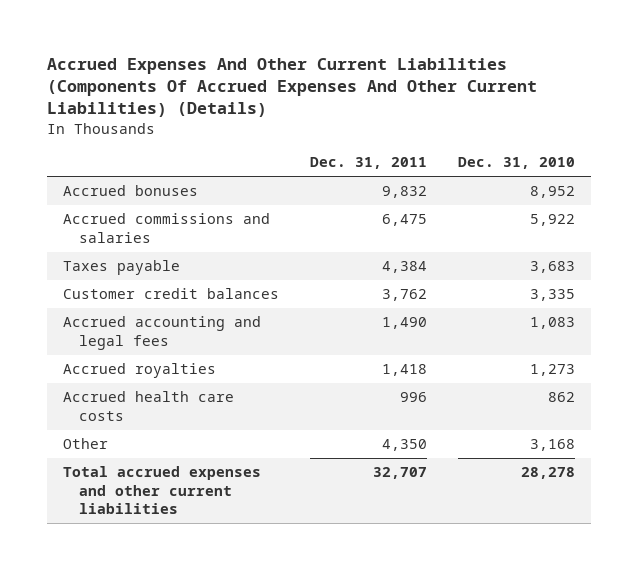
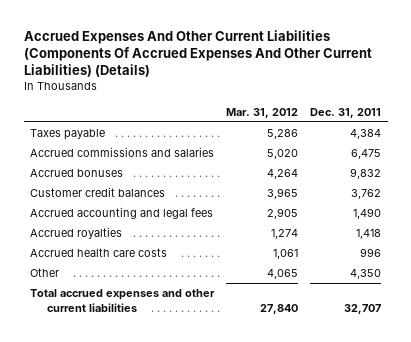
- | Dec. 31, 2011 | Dec. 31, 2010
+ | Mar. 31, 2012 | Dec. 31, 2011
moved down: Accrued commissions and salaries | 5,020 | 6,475
moved down: Accrued bonuses | 4,264 | 9,832

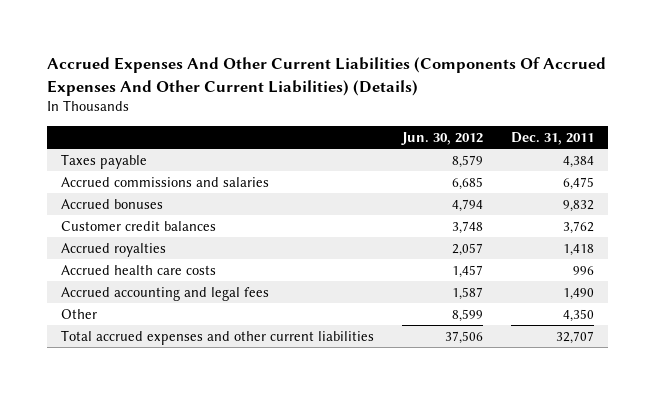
- | Mar. 31, 2012 | Dec. 31, 2011
+ | Jun. 30, 2012 | Dec. 31, 2011
moved down: Accrued accounting and legal fees | 1,587 | 1,490

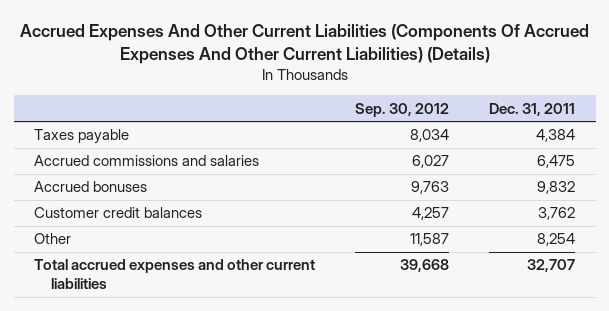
- | Jun. 30, 2012 | Dec. 31, 2011
+ | Sep. 30, 2012 | Dec. 31, 2011
- Accrued royalties | 2,057 | 1,418
- Accrued health care costs | 1,457 | 996
- Accrued accounting and legal fees | 1,587 | 1,490
- Other | 8,599 | 4,350
+ Other | 11,587 | 8,254

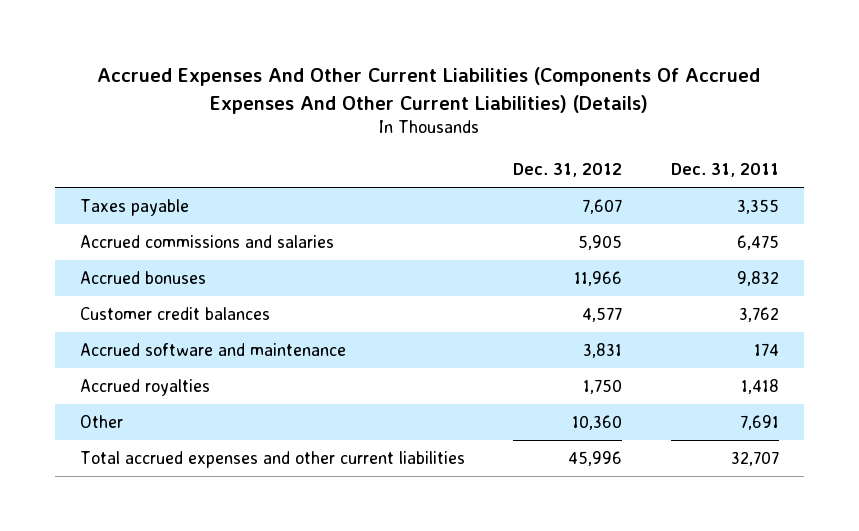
- | Sep. 30, 2012 | Dec. 31, 2011
+ | Dec. 31, 2012 | Dec. 31, 2011
- Taxes payable | 8,034 | 4,384
+ Taxes payable | 7,607 | 3,355
- Other | 11,587 | 8,254
+ Accrued software and maintenance | 3,831 | 174
+ Accrued royalties | 1,750 | 1,418
+ Other | 10,360 | 7,691

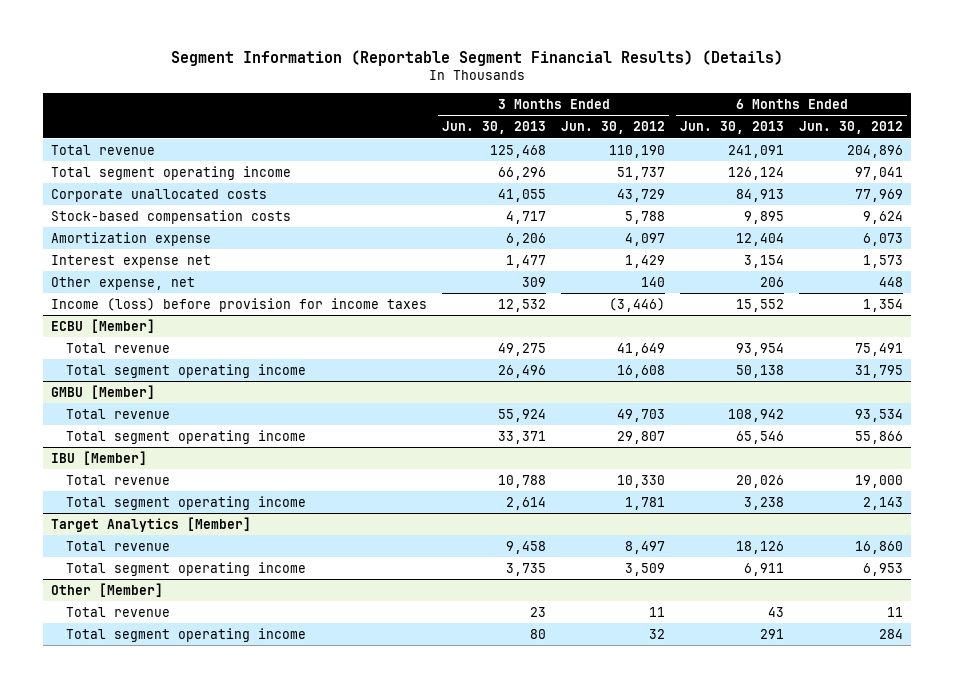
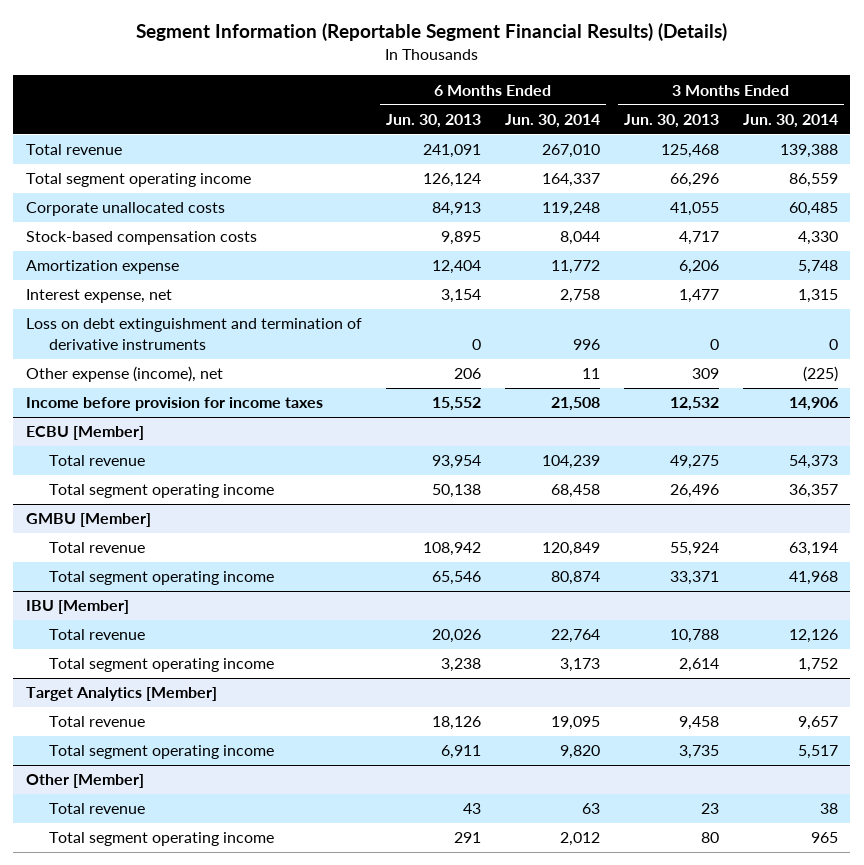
- | 3 Months Ended Jun. 30, 2013 | 3 Months Ended Jun. 30, 2012 | 6 Months Ended Jun. 30, 2013 | 6 Months Ended Jun. 30, 2012
+ | 6 Months Ended Jun. 30, 2013 | 6 Months Ended Jun. 30, 2014 | 3 Months Ended Jun. 30, 2013 | 3 Months Ended Jun. 30, 2014
- Interest expense net | 1,477 | 1,429 | 3,154 | 1,573
- Other expense, net | 309 | 140 | 206 | 448
- Income (loss) before provision for income taxes | 12,532 | (3,446) | 15,552 | 1,354
+ Interest expense, net | 3,154 | 2,758 | 1,477 | 1,315
+ Loss on debt extinguishment and termination of derivative instruments | 0 | 996 | 0 | 0
+ Other expense (income), net | 206 | 11 | 309 | (225)
+ Income before provision for income taxes | 15,552 | 21,508 | 12,532 | 14,906

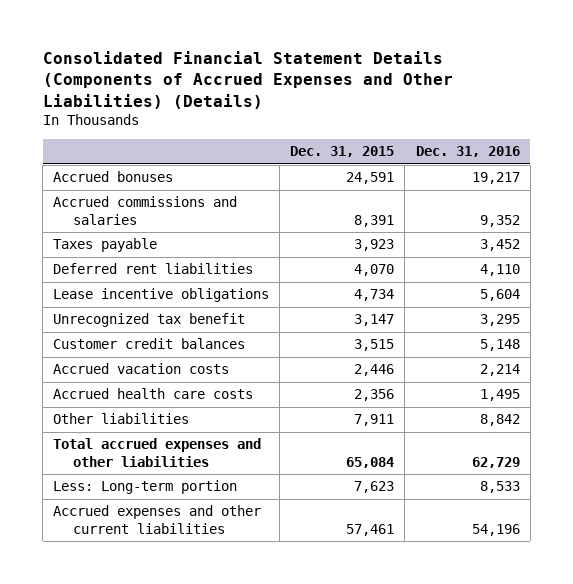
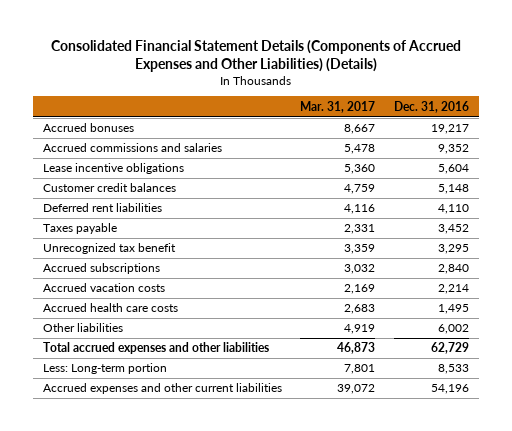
- | Dec. 31, 2015 | Dec. 31, 2016
+ | Mar. 31, 2017 | Dec. 31, 2016
moved down: Deferred rent liabilities | 4,116 | 4,110
moved down: Taxes payable | 2,331 | 3,452
moved down: Unrecognized tax benefit | 3,359 | 3,295
+ Accrued subscriptions | 3,032 | 2,840
- Other liabilities | 7,911 | 8,842
+ Other liabilities | 4,919 | 6,002

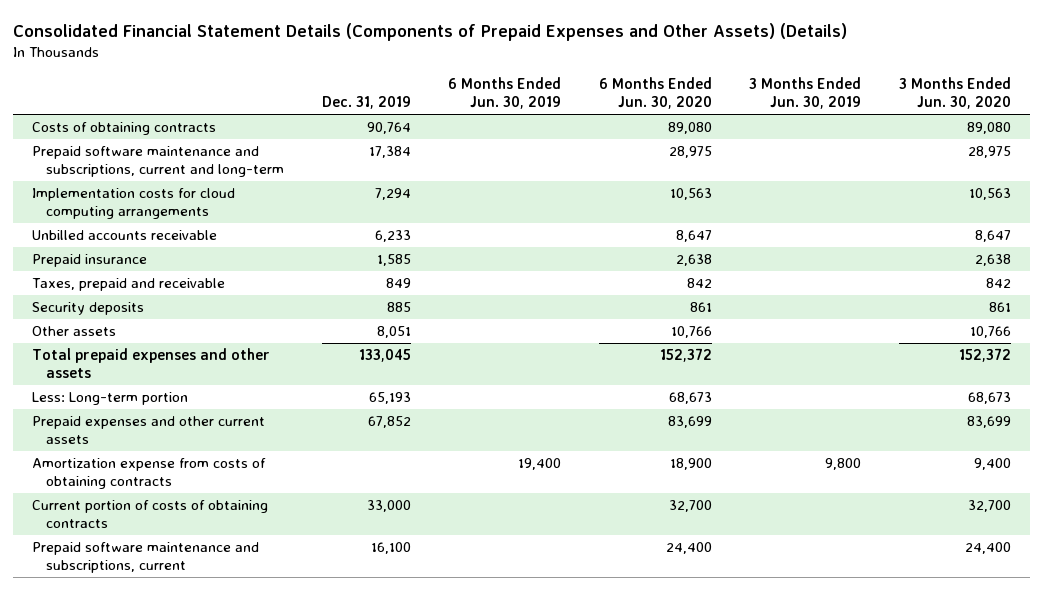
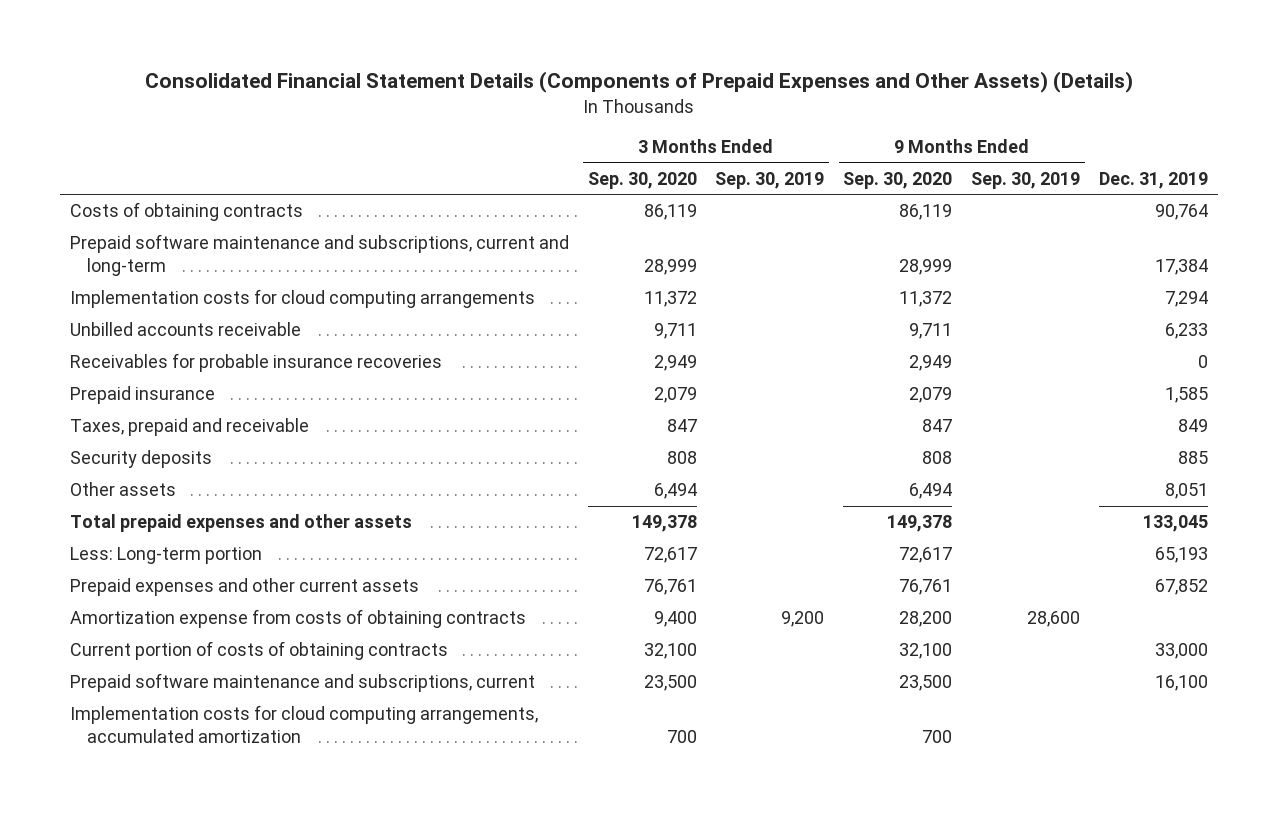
- | Dec. 31, 2019 | 6 Months Ended Jun. 30, 2019 | 6 Months Ended Jun. 30, 2020 | 3 Months Ended Jun. 30, 2019 | 3 Months Ended Jun. 30, 2020
+ | 3 Months Ended Sep. 30, 2020 | 3 Months Ended Sep. 30, 2019 | 9 Months Ended Sep. 30, 2020 | 9 Months Ended Sep. 30, 2019 | Dec. 31, 2019
+ Receivables for probable insurance recoveries | 2,949 | | 2,949 | | 0
+ Implementation costs for cloud computing arrangements, accumulated amortization | 700 | | 700 | |

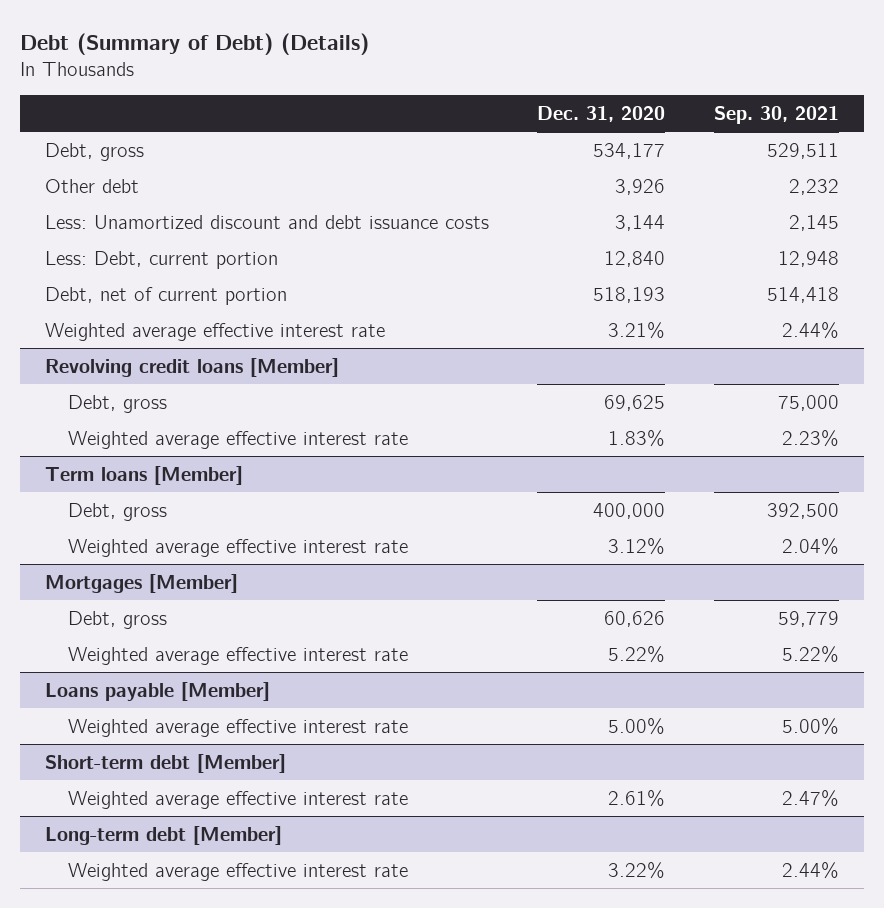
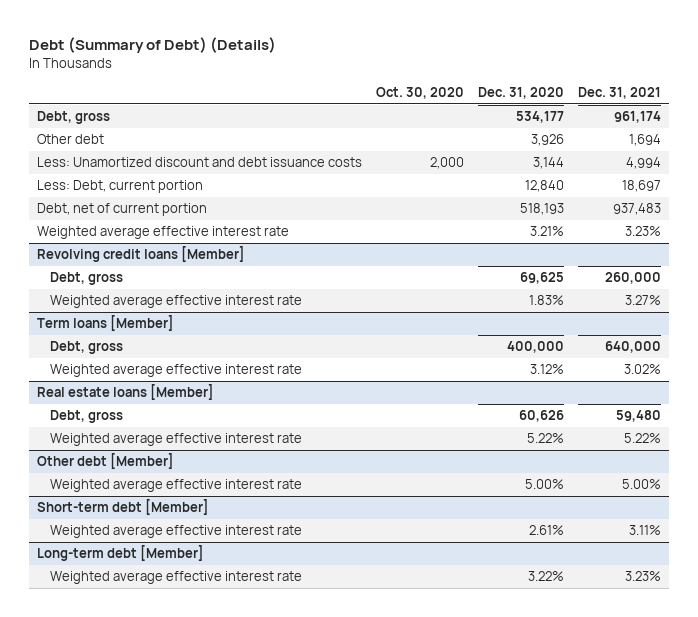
- | Dec. 31, 2020 | Sep. 30, 2021
+ | Oct. 30, 2020 | Dec. 31, 2020 | Dec. 31, 2021
- Mortgages [Member]
+ Real estate loans [Member]
- Loans payable [Member]
+ Other debt [Member]

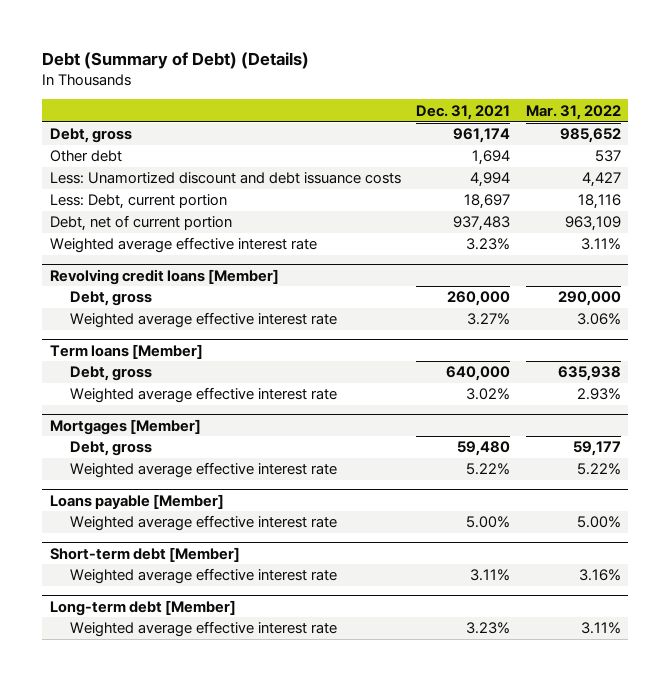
- | Oct. 30, 2020 | Dec. 31, 2020 | Dec. 31, 2021
+ | Dec. 31, 2021 | Mar. 31, 2022
- Real estate loans [Member]
+ Mortgages [Member]
- Other debt [Member]
+ Loans payable [Member]

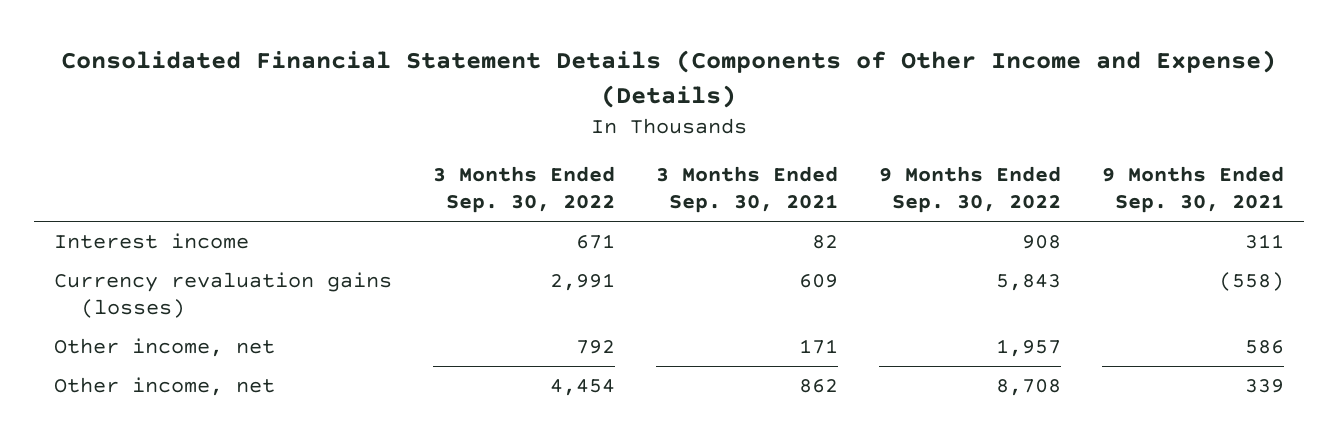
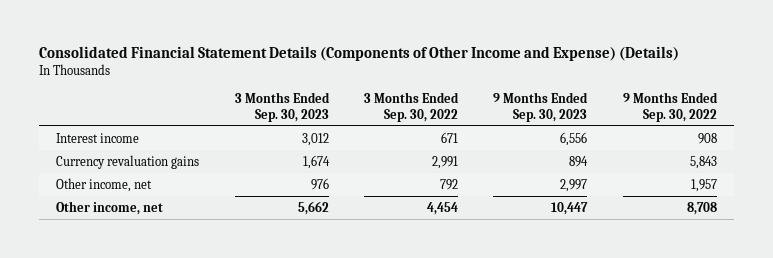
- | 3 Months Ended Sep. 30, 2022 | 3 Months Ended Sep. 30, 2021 | 9 Months Ended Sep. 30, 2022 | 9 Months Ended Sep. 30, 2021
+ | 3 Months Ended Sep. 30, 2023 | 3 Months Ended Sep. 30, 2022 | 9 Months Ended Sep. 30, 2023 | 9 Months Ended Sep. 30, 2022
- Currency revaluation gains (losses) | 2,991 | 609 | 5,843 | (558)
+ Currency revaluation gains | 1,674 | 2,991 | 894 | 5,843

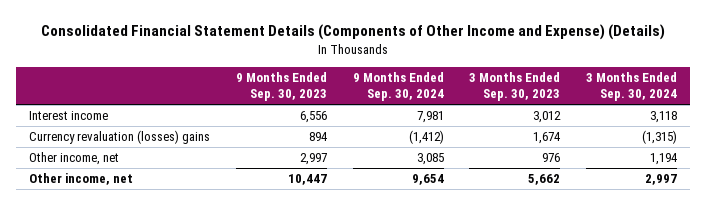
- | 3 Months Ended Sep. 30, 2023 | 3 Months Ended Sep. 30, 2022 | 9 Months Ended Sep. 30, 2023 | 9 Months Ended Sep. 30, 2022
+ | 9 Months Ended Sep. 30, 2023 | 9 Months Ended Sep. 30, 2024 | 3 Months Ended Sep. 30, 2023 | 3 Months Ended Sep. 30, 2024
- Currency revaluation gains | 1,674 | 2,991 | 894 | 5,843
+ Currency revaluation (losses) gains | 894 | (1,412) | 1,674 | (1,315)

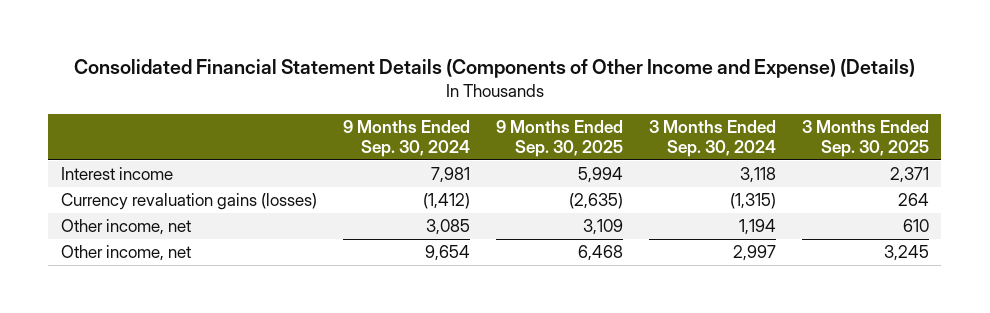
- | 9 Months Ended Sep. 30, 2023 | 9 Months Ended Sep. 30, 2024 | 3 Months Ended Sep. 30, 2023 | 3 Months Ended Sep. 30, 2024
+ | 9 Months Ended Sep. 30, 2024 | 9 Months Ended Sep. 30, 2025 | 3 Months Ended Sep. 30, 2024 | 3 Months Ended Sep. 30, 2025
- Currency revaluation (losses) gains | 894 | (1,412) | 1,674 | (1,315)
+ Currency revaluation gains (losses) | (1,412) | (2,635) | (1,315) | 264

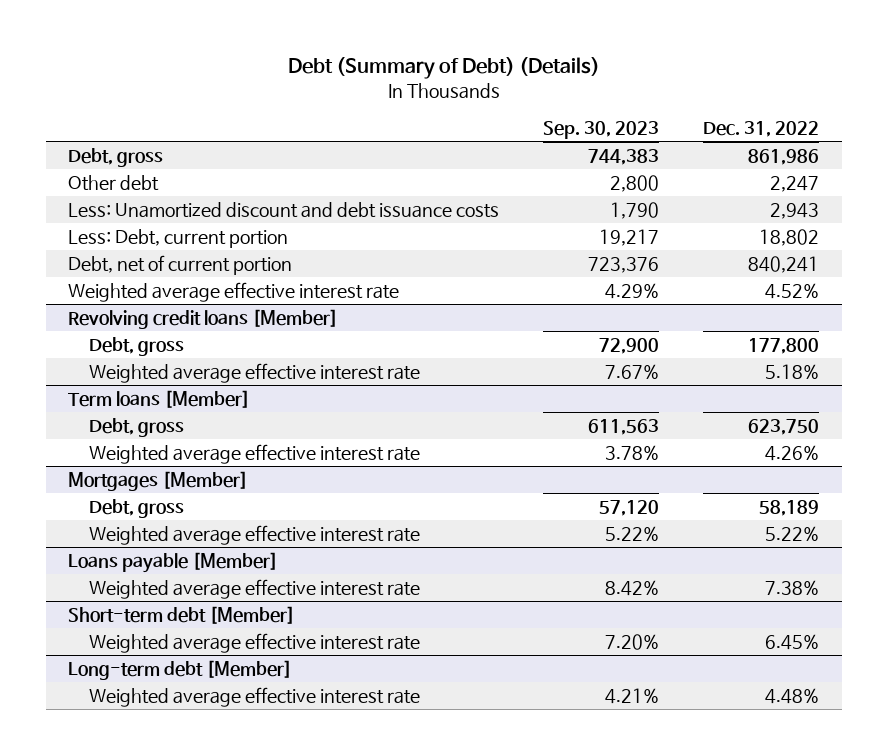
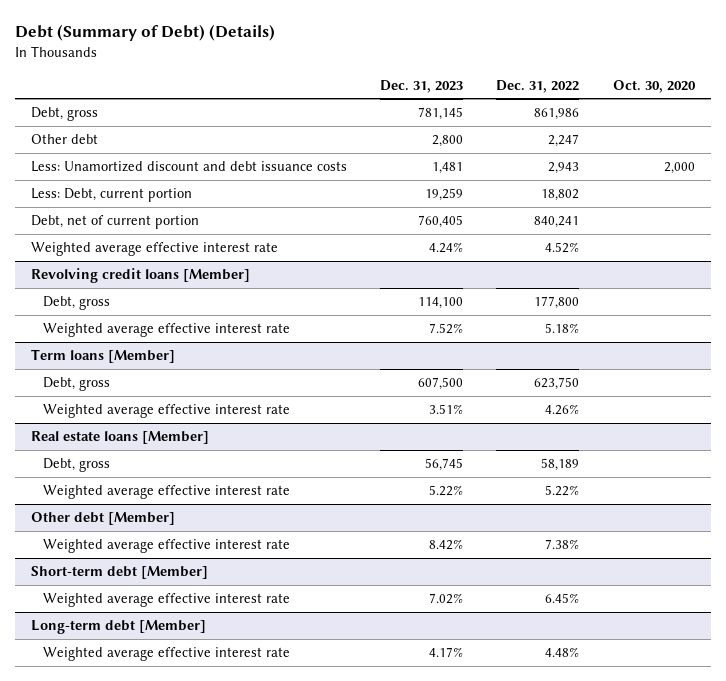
- | Sep. 30, 2023 | Dec. 31, 2022
+ | Dec. 31, 2023 | Dec. 31, 2022 | Oct. 30, 2020
- Mortgages [Member]
+ Real estate loans [Member]
- Loans payable [Member]
+ Other debt [Member]

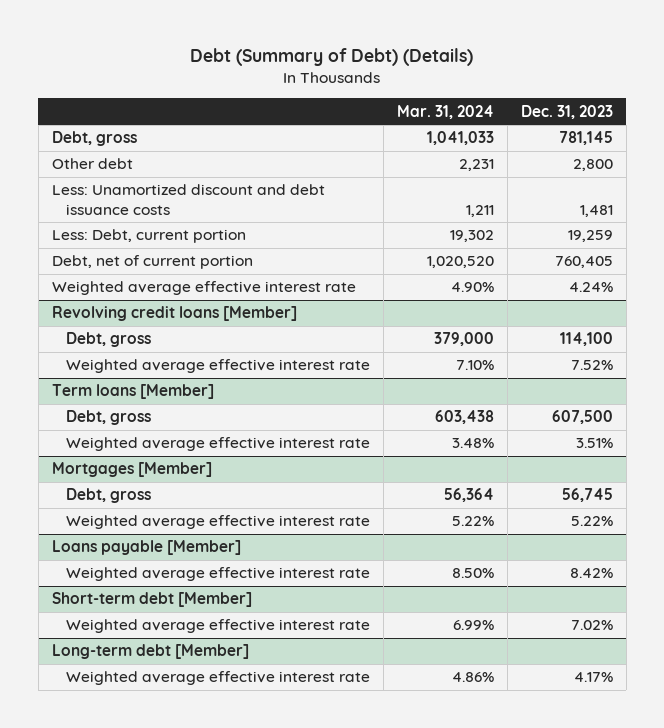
- | Dec. 31, 2023 | Dec. 31, 2022 | Oct. 30, 2020
+ | Mar. 31, 2024 | Dec. 31, 2023
- Real estate loans [Member]
+ Mortgages [Member]
- Other debt [Member]
+ Loans payable [Member]

